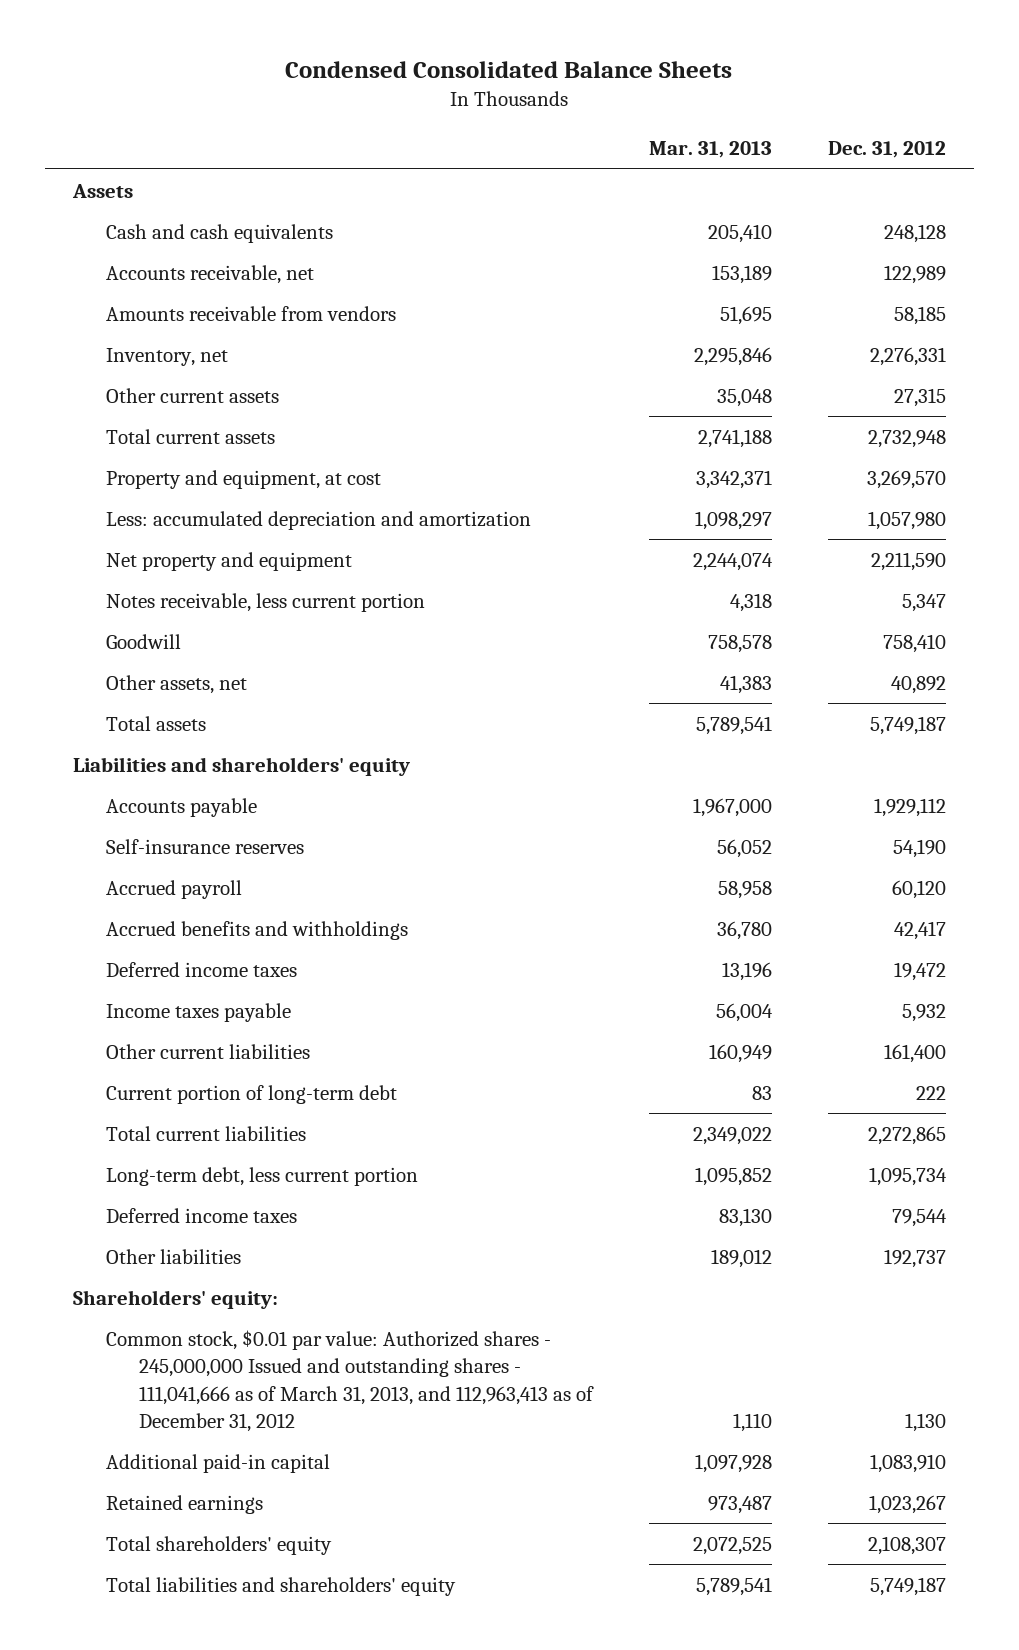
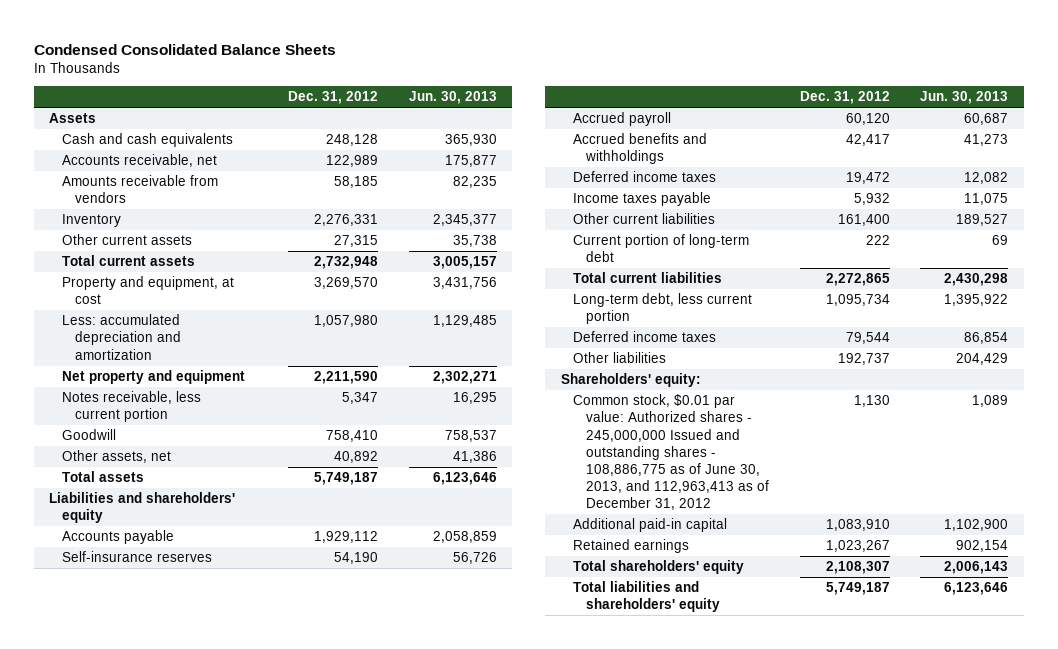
- | Mar. 31, 2013 | Dec. 31, 2012
+ | Dec. 31, 2012 | Jun. 30, 2013
- Inventory, net | 2,295,846 | 2,276,331
+ Inventory | 2,276,331 | 2,345,377
- Common stock, $0.01 par value: Authorized shares - 245,000,000 Issued and outstanding shares - 111,041,666 as of March 31, 2013, and 112,963,413 as of December 31, 2012 | 1,110 | 1,130
+ Common stock, $0.01 par value: Authorized shares - 245,000,000 Issued and outstanding shares - 108,886,775 as of June 30, 2013, and 112,963,413 as of December 31, 2012 | 1,130 | 1,089

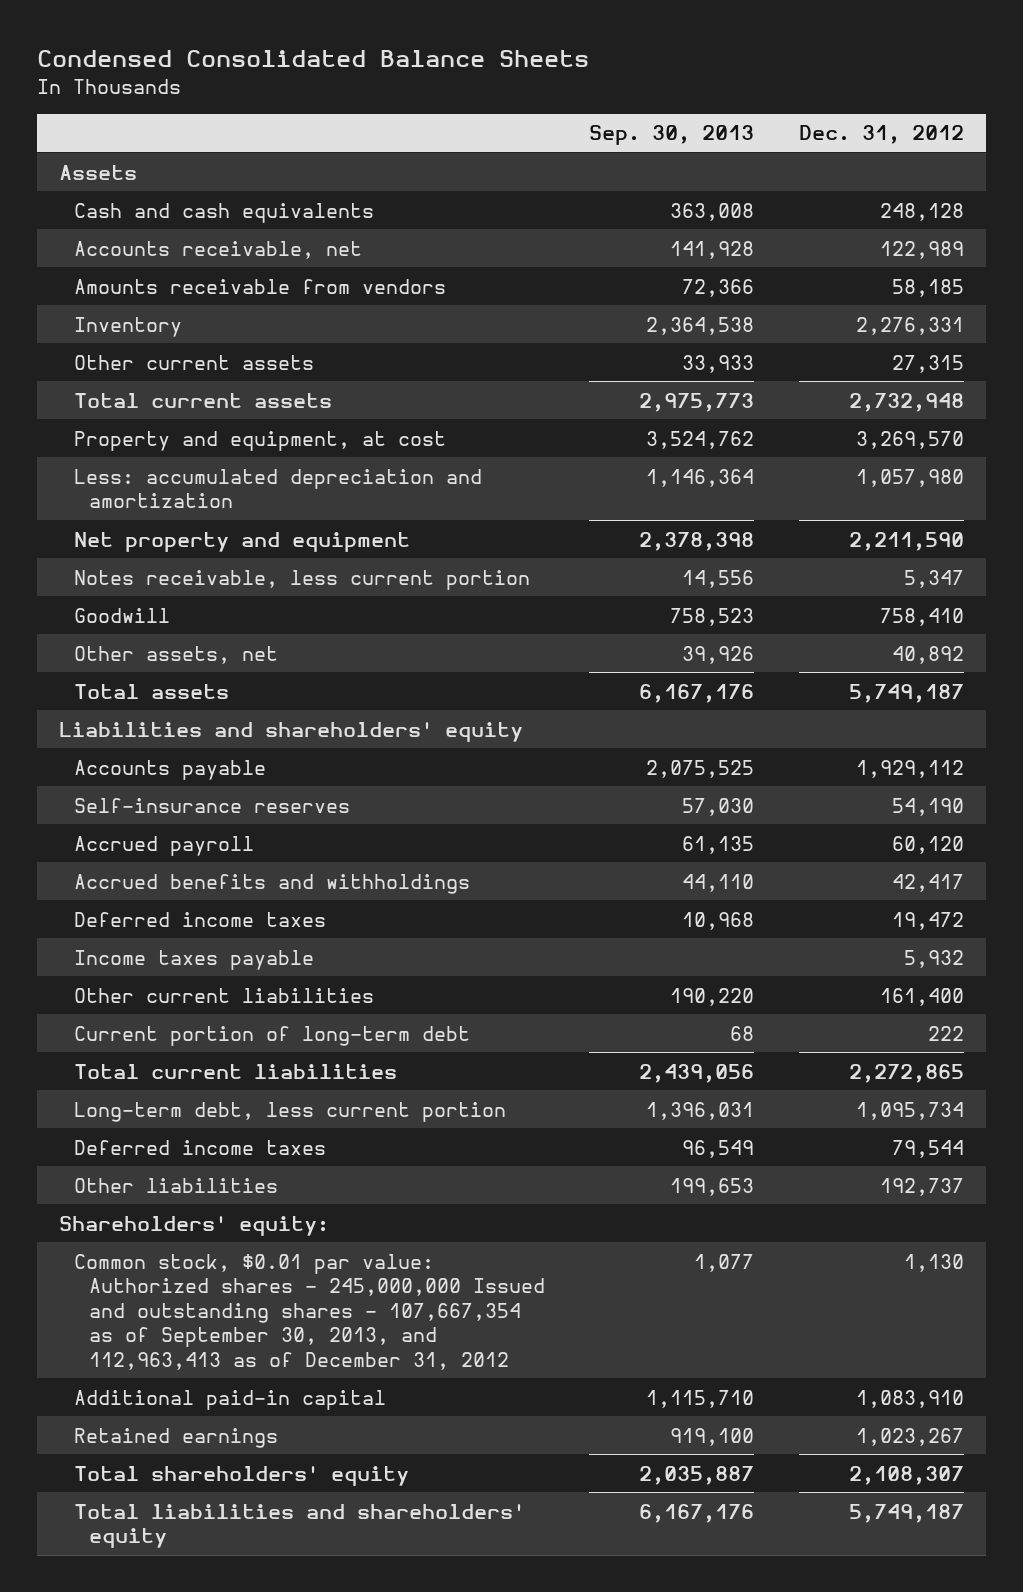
- | Dec. 31, 2012 | Jun. 30, 2013
+ | Sep. 30, 2013 | Dec. 31, 2012
- Common stock, $0.01 par value: Authorized shares - 245,000,000 Issued and outstanding shares - 108,886,775 as of June 30, 2013, and 112,963,413 as of December 31, 2012 | 1,130 | 1,089
+ Common stock, $0.01 par value: Authorized shares - 245,000,000 Issued and outstanding shares - 107,667,354 as of September 30, 2013, and 112,963,413 as of December 31, 2012 | 1,077 | 1,130

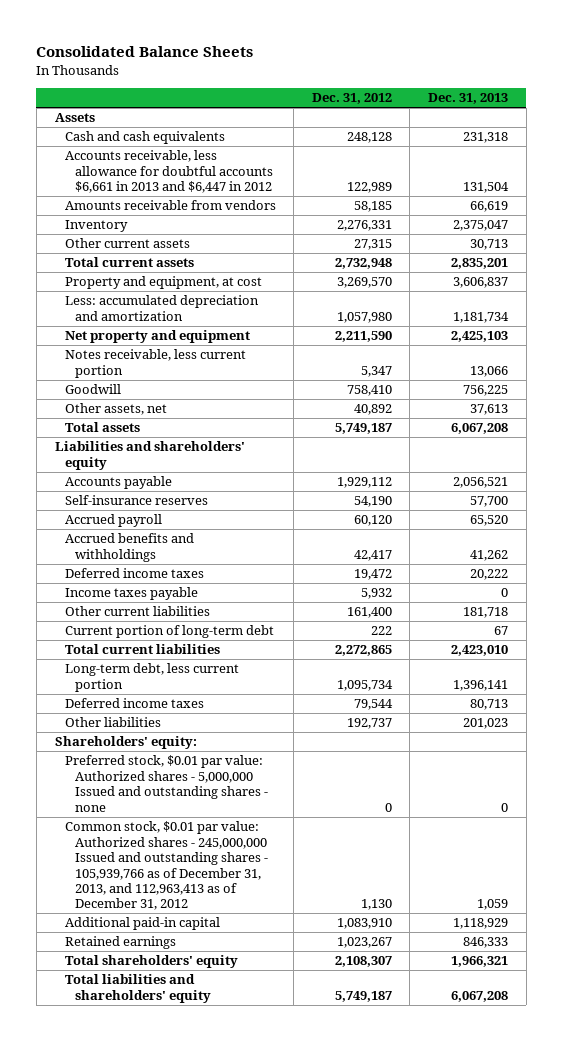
- Condensed Consolidated Balance Sheets
+ Consolidated Balance Sheets
- | Sep. 30, 2013 | Dec. 31, 2012
+ | Dec. 31, 2012 | Dec. 31, 2013
- Accounts receivable, net | 141,928 | 122,989
+ Accounts receivable, less allowance for doubtful accounts $6,661 in 2013 and $6,447 in 2012 | 122,989 | 131,504
- Common stock, $0.01 par value: Authorized shares - 245,000,000 Issued and outstanding shares - 107,667,354 as of September 30, 2013, and 112,963,413 as of December 31, 2012 | 1,077 | 1,130
+ Preferred stock, $0.01 par value: Authorized shares - 5,000,000 Issued and outstanding shares - none | 0 | 0
+ Common stock, $0.01 par value: Authorized shares - 245,000,000 Issued and outstanding shares - 105,939,766 as of December 31, 2013, and 112,963,413 as of December 31, 2012 | 1,130 | 1,059

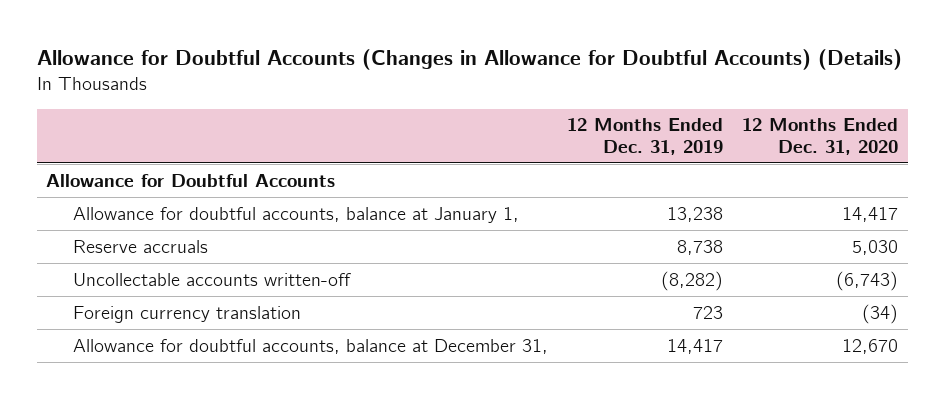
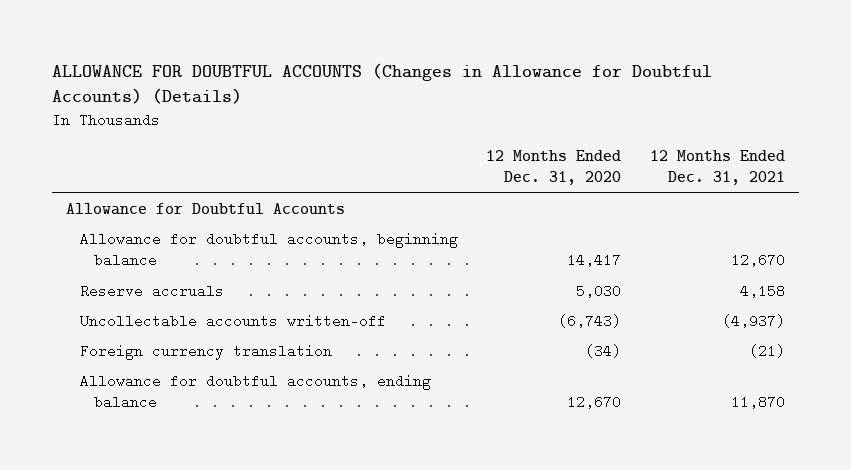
- Allowance for Doubtful Accounts (Changes in Allowance for Doubtful Accounts) (Details)
+ ALLOWANCE FOR DOUBTFUL ACCOUNTS (Changes in Allowance for Doubtful Accounts) (Details)
- | 12 Months Ended Dec. 31, 2019 | 12 Months Ended Dec. 31, 2020
+ | 12 Months Ended Dec. 31, 2020 | 12 Months Ended Dec. 31, 2021
- Allowance for doubtful accounts, balance at January 1, | 13,238 | 14,417
+ Allowance for doubtful accounts, beginning balance | 14,417 | 12,670
- Allowance for doubtful accounts, balance at December 31, | 14,417 | 12,670
+ Allowance for doubtful accounts, ending balance | 12,670 | 11,870

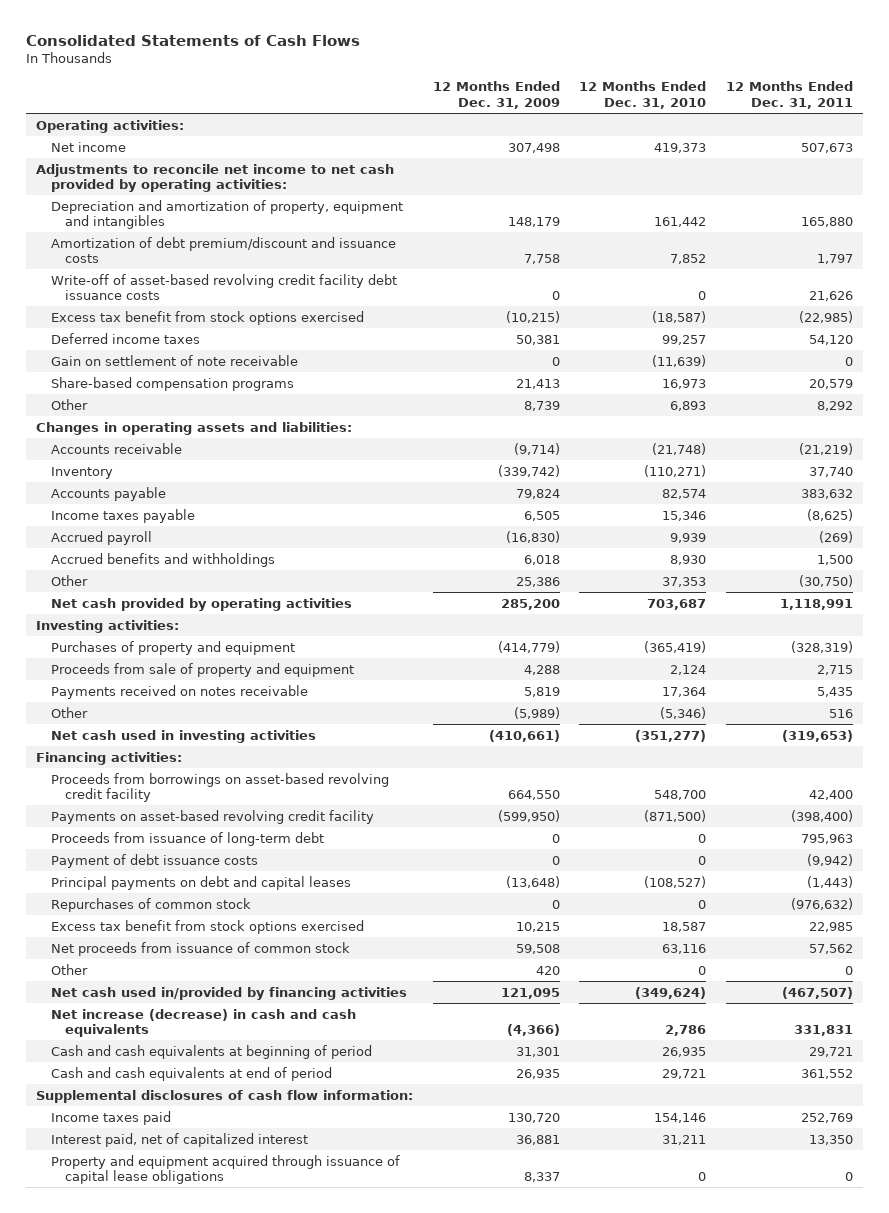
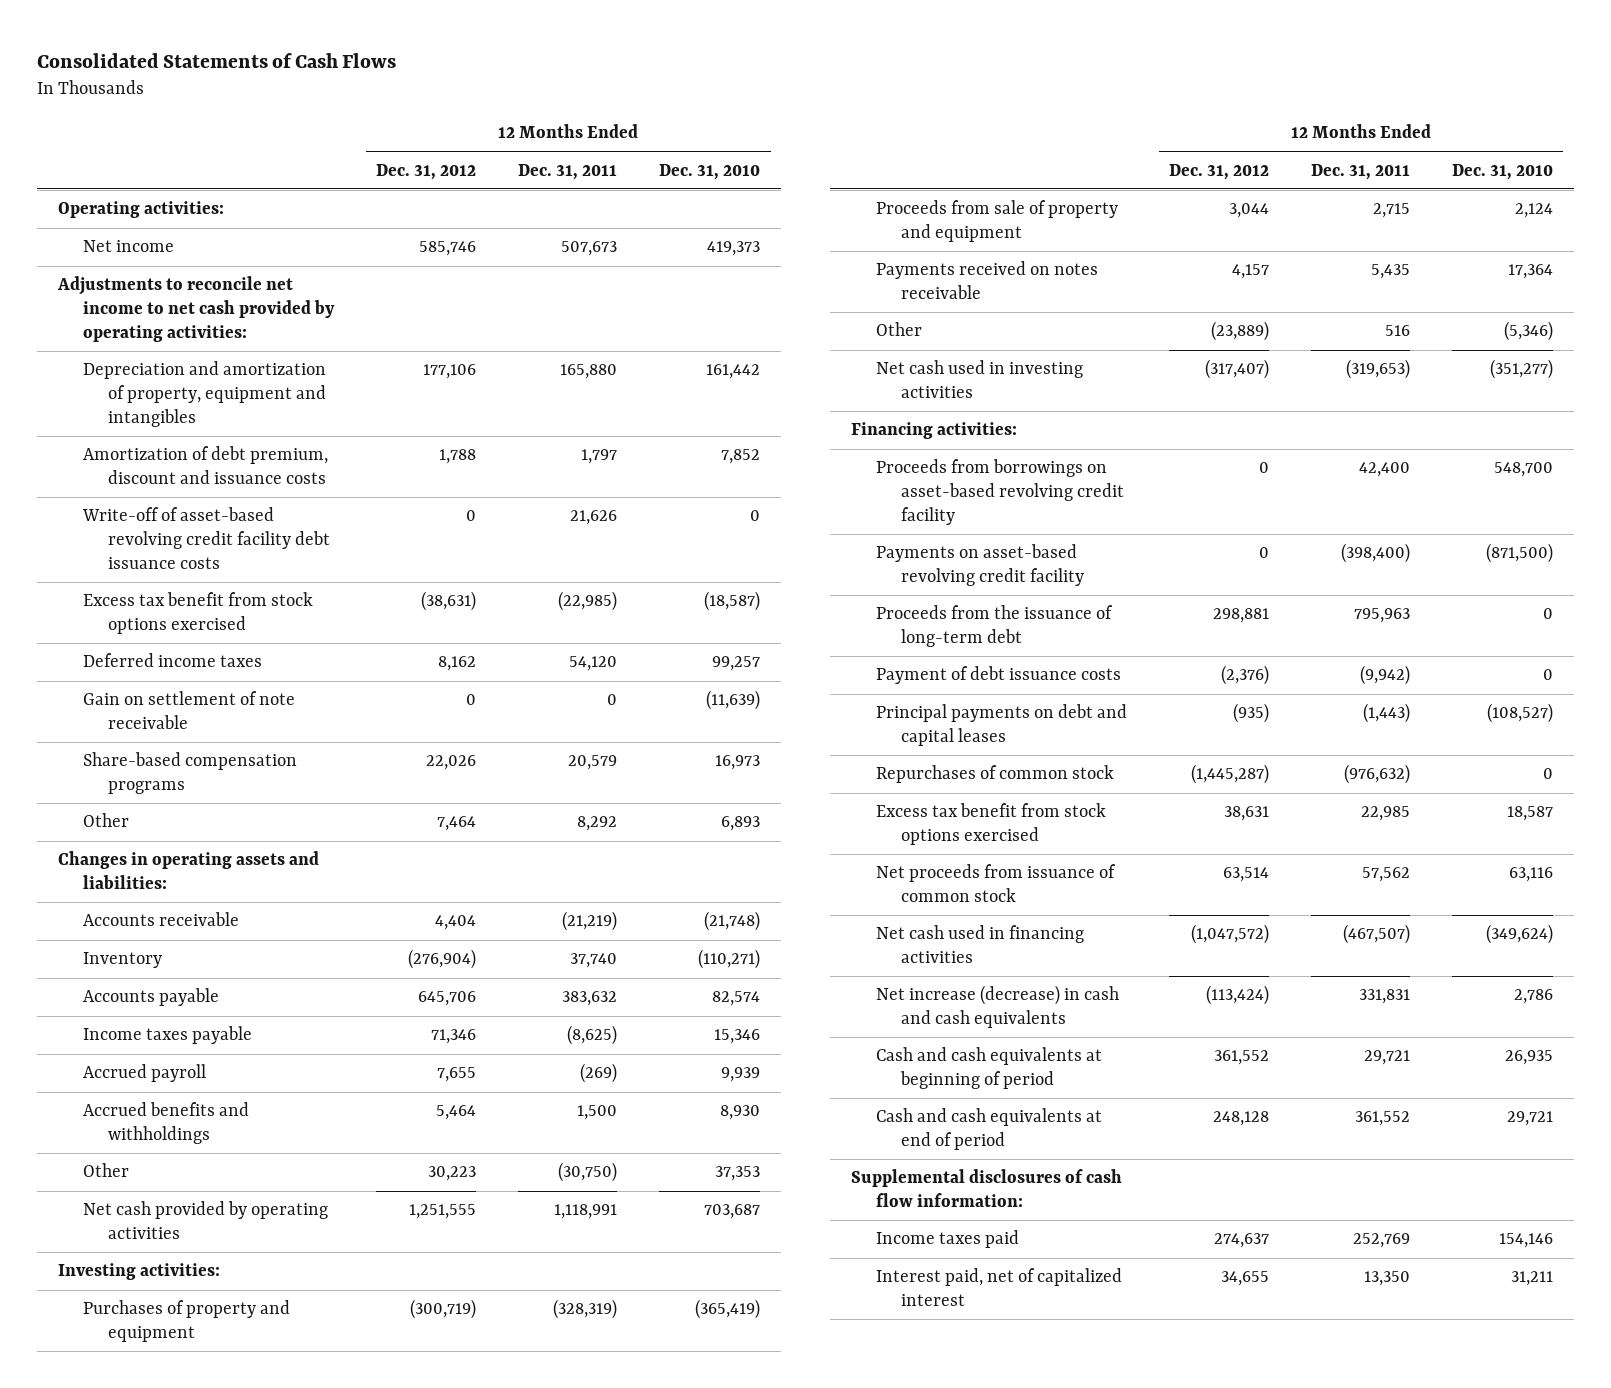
- | 12 Months Ended Dec. 31, 2009 | 12 Months Ended Dec. 31, 2010 | 12 Months Ended Dec. 31, 2011
+ | 12 Months Ended Dec. 31, 2012 | 12 Months Ended Dec. 31, 2011 | 12 Months Ended Dec. 31, 2010
- Amortization of debt premium/discount and issuance costs | 7,758 | 7,852 | 1,797
+ Amortization of debt premium, discount and issuance costs | 1,788 | 1,797 | 7,852
- Proceeds from issuance of long-term debt | 0 | 0 | 795,963
+ Proceeds from the issuance of long-term debt | 298,881 | 795,963 | 0
- Other | 420 | 0 | 0
- Net cash used in/provided by financing activities | 121,095 | (349,624) | (467,507)
+ Net cash used in financing activities | (1,047,572) | (467,507) | (349,624)
- Property and equipment acquired through issuance of capital lease obligations | 8,337 | 0 | 0

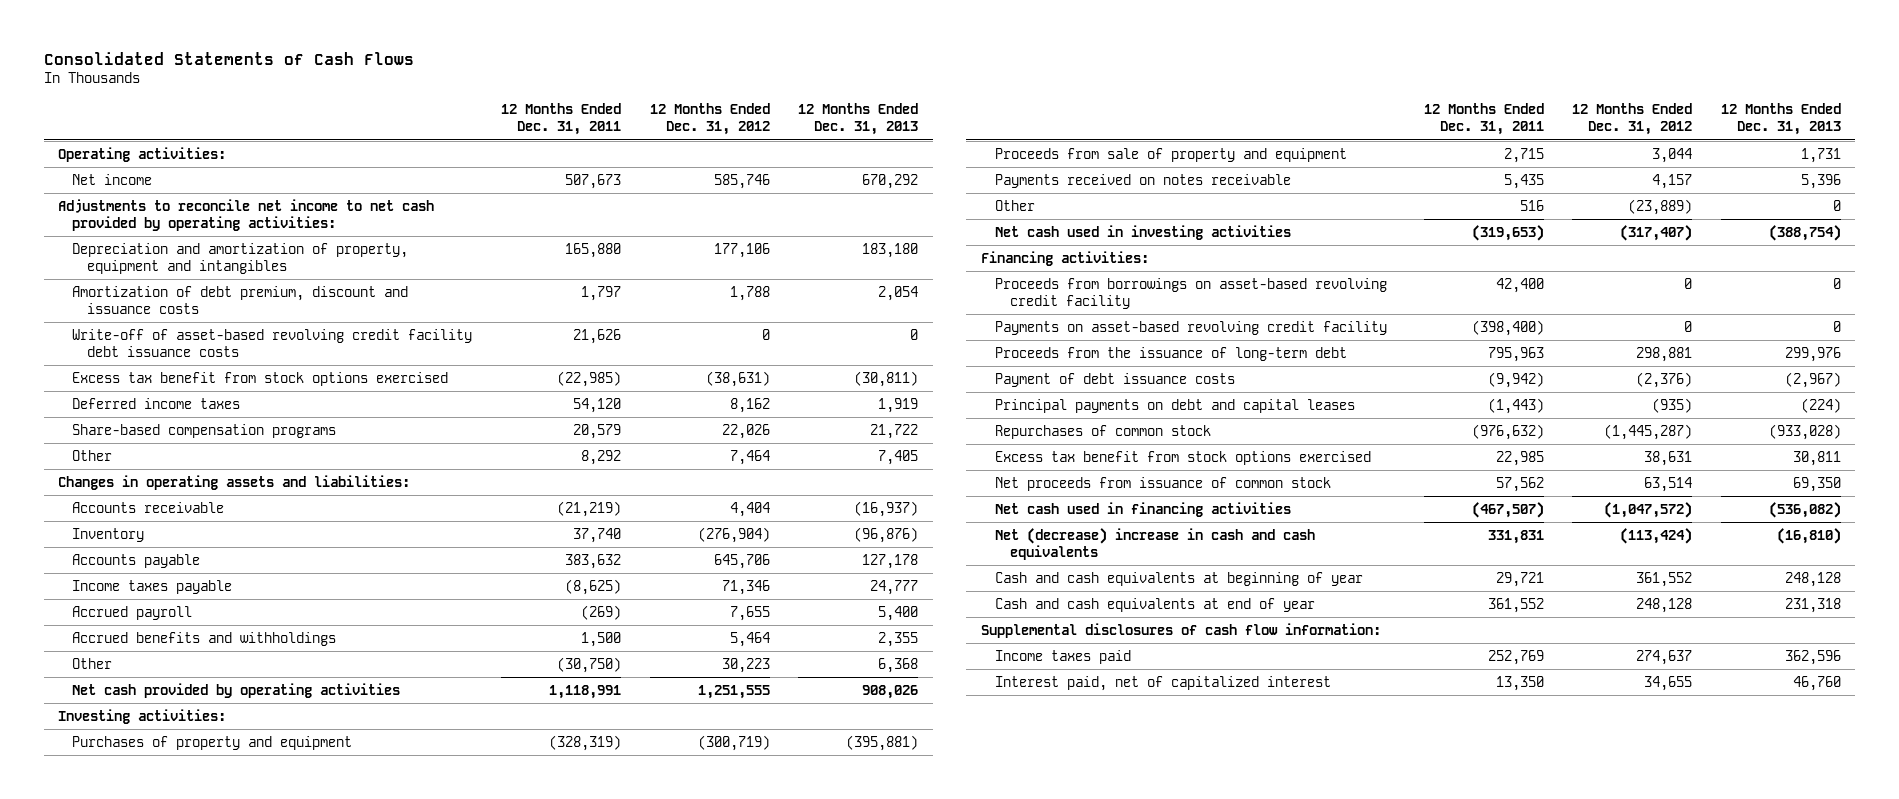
- | 12 Months Ended Dec. 31, 2012 | 12 Months Ended Dec. 31, 2011 | 12 Months Ended Dec. 31, 2010
+ | 12 Months Ended Dec. 31, 2011 | 12 Months Ended Dec. 31, 2012 | 12 Months Ended Dec. 31, 2013
- Gain on settlement of note receivable | 0 | 0 | (11,639)
- Net increase (decrease) in cash and cash equivalents | (113,424) | 331,831 | 2,786
- Cash and cash equivalents at beginning of period | 361,552 | 29,721 | 26,935
- Cash and cash equivalents at end of period | 248,128 | 361,552 | 29,721
+ Net (decrease) increase in cash and cash equivalents | 331,831 | (113,424) | (16,810)
+ Cash and cash equivalents at beginning of year | 29,721 | 361,552 | 248,128
+ Cash and cash equivalents at end of year | 361,552 | 248,128 | 231,318

